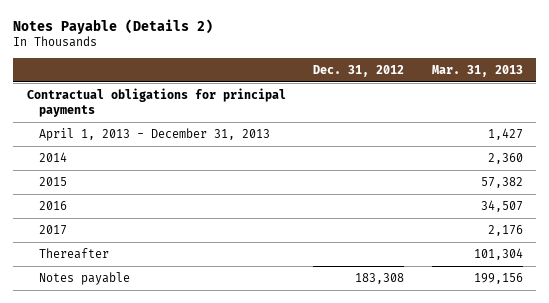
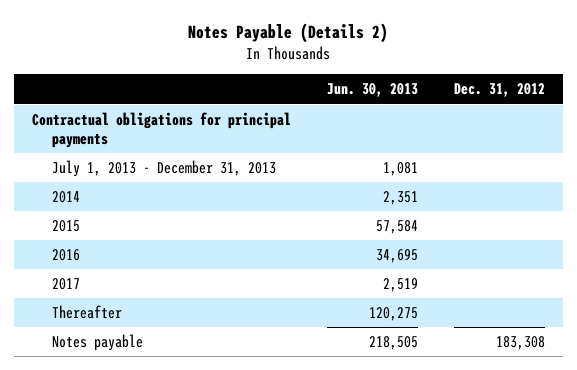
- | Dec. 31, 2012 | Mar. 31, 2013
+ | Jun. 30, 2013 | Dec. 31, 2012
- April 1, 2013 - December 31, 2013 | | 1,427
+ July 1, 2013 - December 31, 2013 | 1,081 |

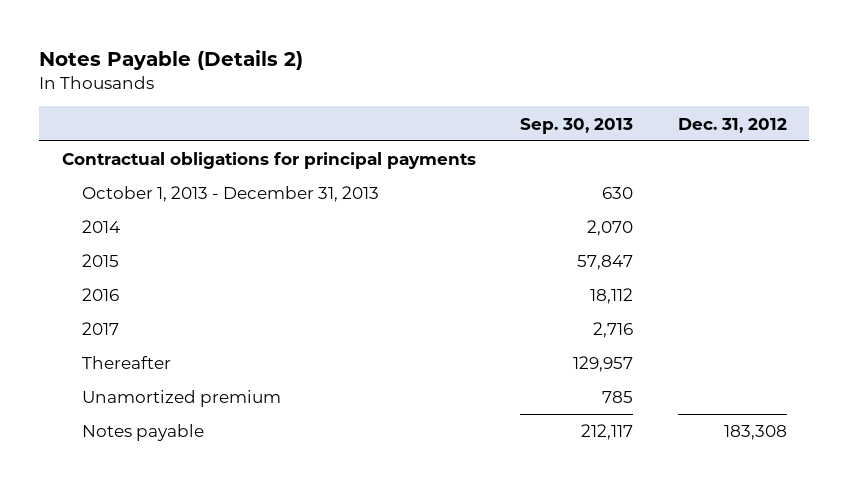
- | Jun. 30, 2013 | Dec. 31, 2012
+ | Sep. 30, 2013 | Dec. 31, 2012
- July 1, 2013 - December 31, 2013 | 1,081 |
+ October 1, 2013 - December 31, 2013 | 630 |
+ Unamortized premium | 785 |

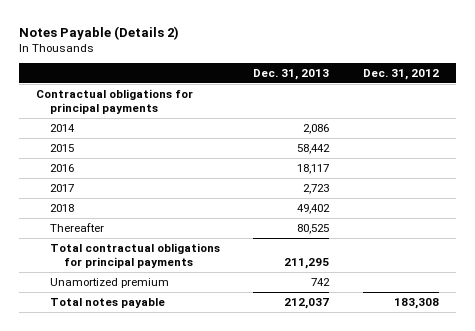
- | Sep. 30, 2013 | Dec. 31, 2012
+ | Dec. 31, 2013 | Dec. 31, 2012
- October 1, 2013 - December 31, 2013 | 630 |
+ 2018 | 49,402 |
+ Total contractual obligations for principal payments | 211,295 |
- Notes payable | 212,117 | 183,308
+ Total notes payable | 212,037 | 183,308

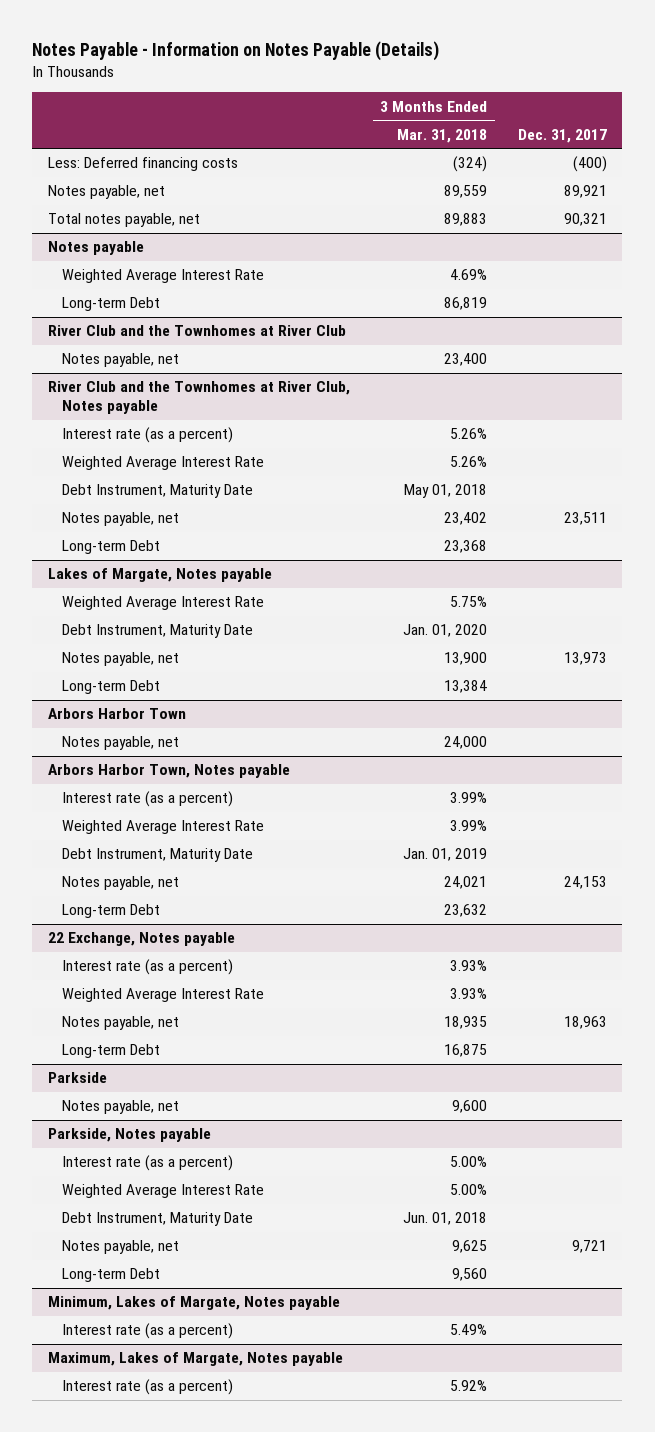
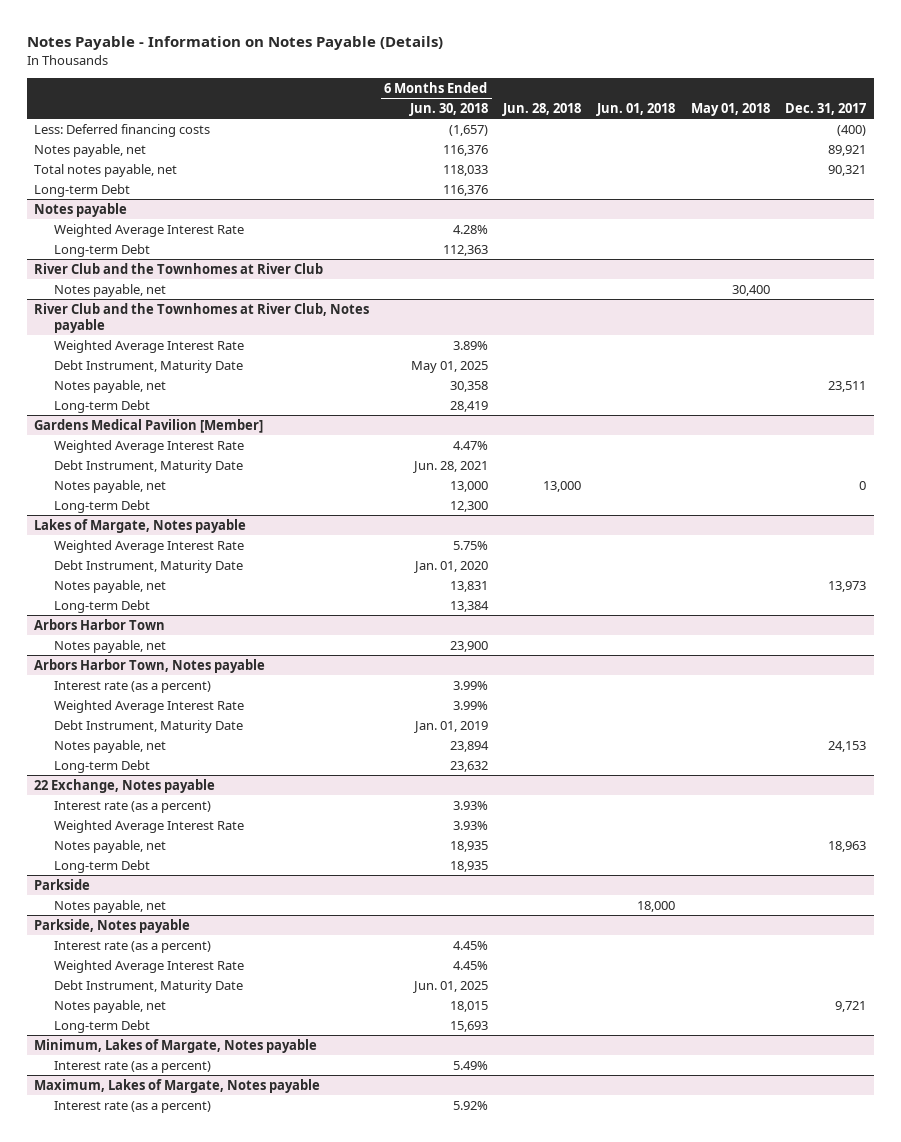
- | 3 Months Ended Mar. 31, 2018 | Dec. 31, 2017
+ | 6 Months Ended Jun. 30, 2018 | Jun. 28, 2018 | Jun. 01, 2018 | May 01, 2018 | Dec. 31, 2017
+ Long-term Debt | 116,376 | | | |
@ River Club and the Townhomes at River Club, Notes payable
- Interest rate (as a percent) | 5.26% |
+ Gardens Medical Pavilion [Member]
+ Weighted Average Interest Rate | 4.47% | | | |
+ Debt Instrument, Maturity Date | Jun. 28, 2021 | | | |
+ Notes payable, net | 13,000 | 13,000 | | | 0
+ Long-term Debt | 12,300 | | | |

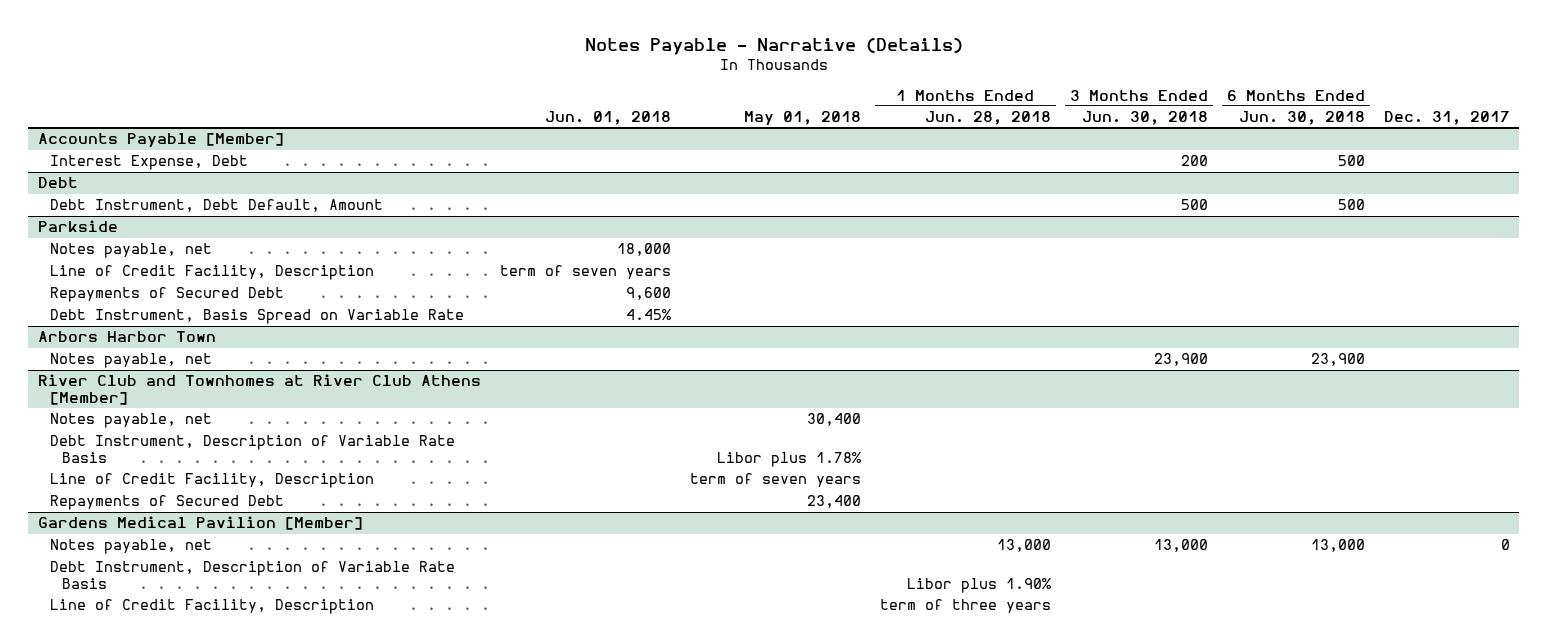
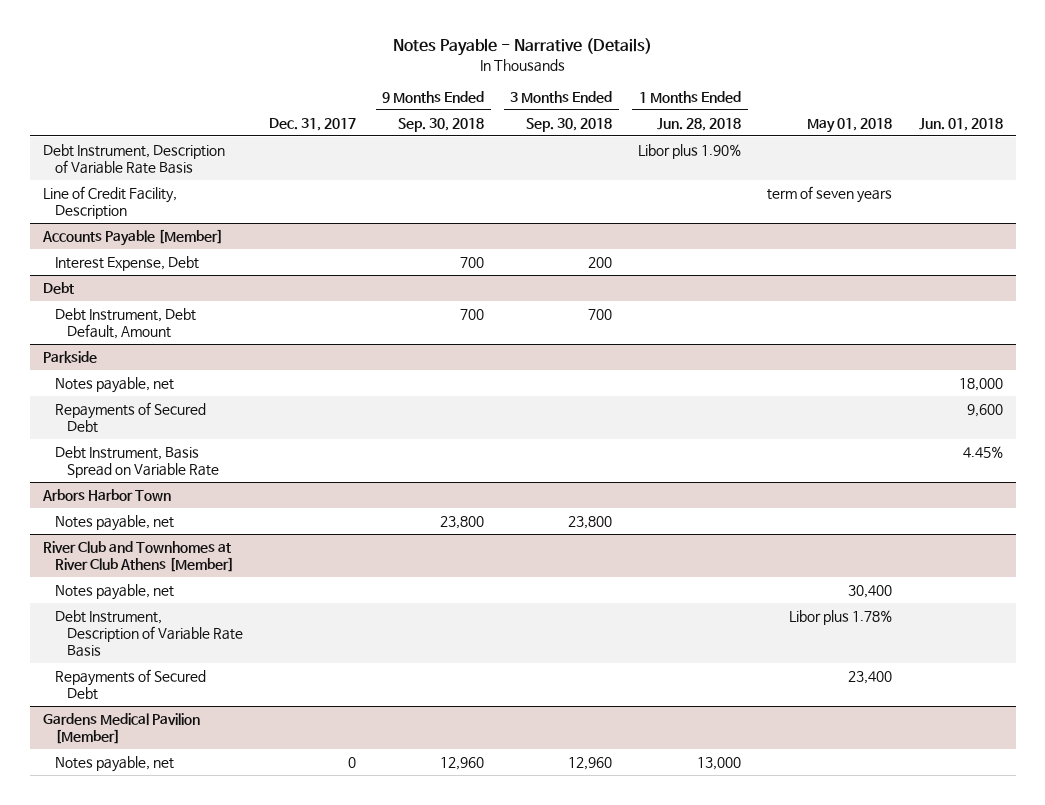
- | Jun. 01, 2018 | May 01, 2018 | 1 Months Ended Jun. 28, 2018 | 3 Months Ended Jun. 30, 2018 | 6 Months Ended Jun. 30, 2018 | Dec. 31, 2017
+ | Dec. 31, 2017 | 9 Months Ended Sep. 30, 2018 | 3 Months Ended Sep. 30, 2018 | 1 Months Ended Jun. 28, 2018 | May 01, 2018 | Jun. 01, 2018
+ Debt Instrument, Description of Variable Rate Basis | | | | Libor plus 1.90% | |
+ Line of Credit Facility, Description | | | | | term of seven years |
@ Parkside
- Line of Credit Facility, Description | term of seven years | | | | |
@ River Club and Townhomes at River Club Athens [Member]
- Line of Credit Facility, Description | | term of seven years | | | |
@ Gardens Medical Pavilion [Member]
- Debt Instrument, Description of Variable Rate Basis | | | Libor plus 1.90% | | |
- Line of Credit Facility, Description | | | term of three years | | |

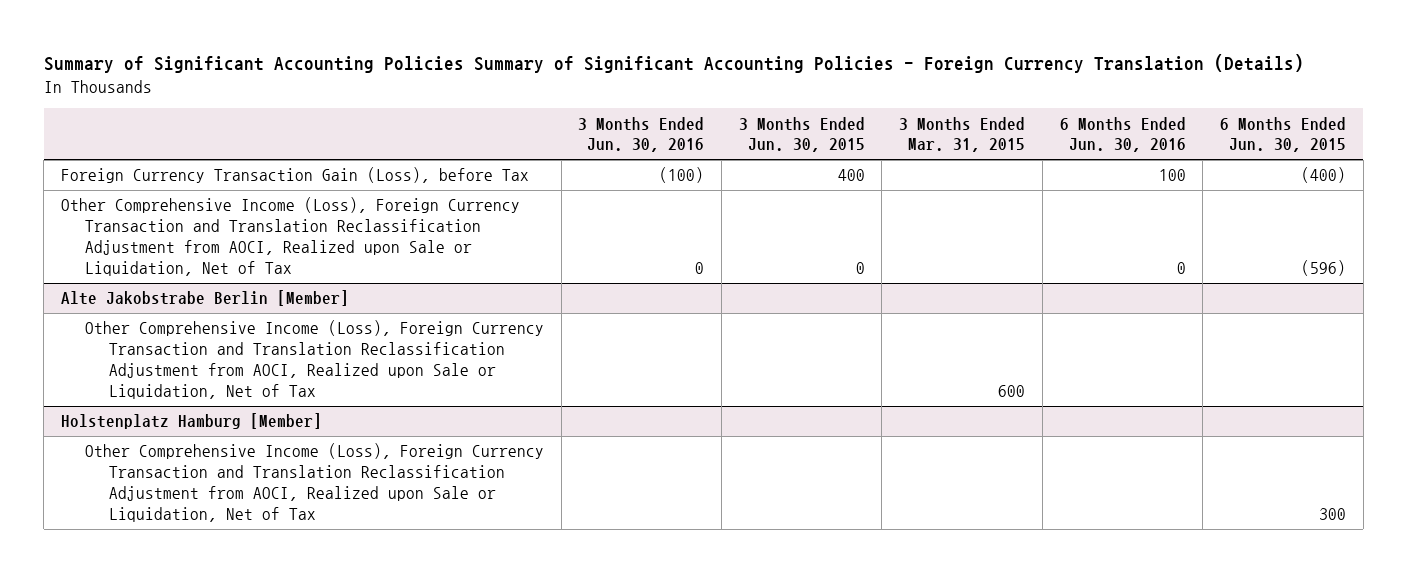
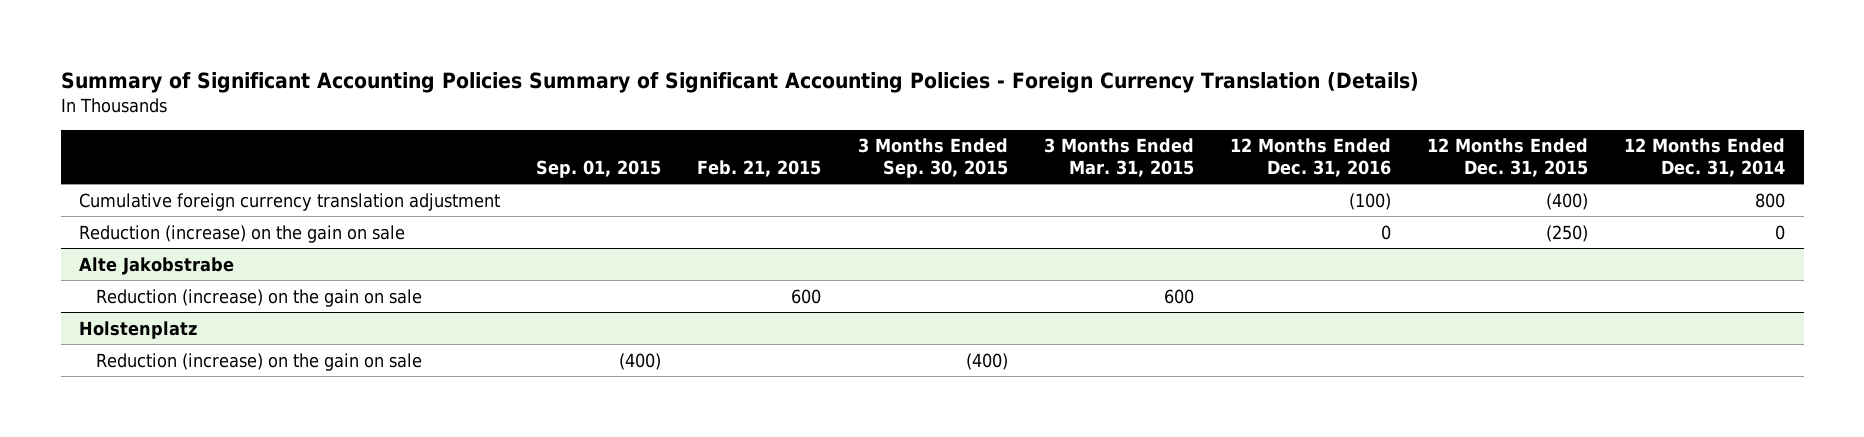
- | 3 Months Ended Jun. 30, 2016 | 3 Months Ended Jun. 30, 2015 | 3 Months Ended Mar. 31, 2015 | 6 Months Ended Jun. 30, 2016 | 6 Months Ended Jun. 30, 2015
+ | Sep. 01, 2015 | Feb. 21, 2015 | 3 Months Ended Sep. 30, 2015 | 3 Months Ended Mar. 31, 2015 | 12 Months Ended Dec. 31, 2016 | 12 Months Ended Dec. 31, 2015 | 12 Months Ended Dec. 31, 2014
- Foreign Currency Transaction Gain (Loss), before Tax | (100) | 400 | | 100 | (400)
- Other Comprehensive Income (Loss), Foreign Currency Transaction and Translation Reclassification Adjustment from AOCI, Realized upon Sale or Liquidation, Net of Tax | 0 | 0 | | 0 | (596)
- Alte Jakobstrabe Berlin [Member]
- Other Comprehensive Income (Loss), Foreign Currency Transaction and Translation Reclassification Adjustment from AOCI, Realized upon Sale or Liquidation, Net of Tax | | | 600 | |
- Holstenplatz Hamburg [Member]
- Other Comprehensive Income (Loss), Foreign Currency Transaction and Translation Reclassification Adjustment from AOCI, Realized upon Sale or Liquidation, Net of Tax | | | | | 300
+ Cumulative foreign currency translation adjustment | | | | | (100) | (400) | 800
+ Reduction (increase) on the gain on sale | | | | | 0 | (250) | 0
+ Alte Jakobstrabe
+ Reduction (increase) on the gain on sale | | 600 | | 600 | | |
+ Holstenplatz
+ Reduction (increase) on the gain on sale | (400) | | (400) | | | |

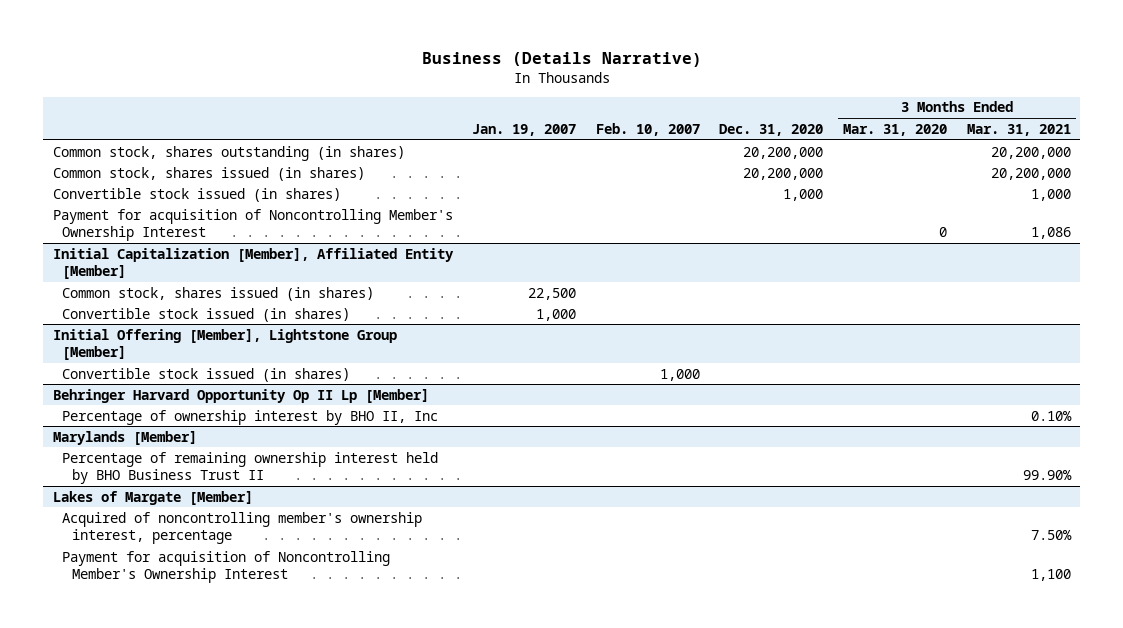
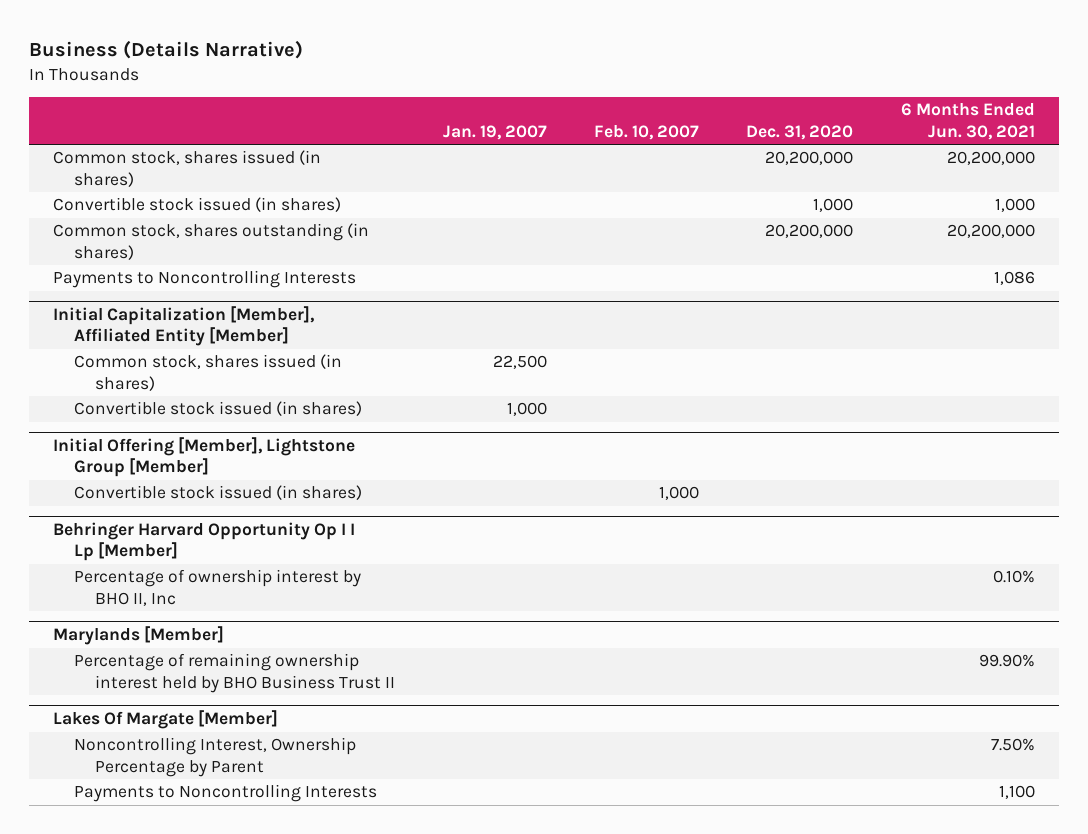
- | Jan. 19, 2007 | Feb. 10, 2007 | Dec. 31, 2020 | 3 Months Ended Mar. 31, 2020 | 3 Months Ended Mar. 31, 2021
+ | Jan. 19, 2007 | Feb. 10, 2007 | Dec. 31, 2020 | 6 Months Ended Jun. 30, 2021
- Payment for acquisition of Noncontrolling Member's Ownership Interest | | | | 0 | 1,086
moved down: Common stock, shares outstanding (in shares) | | | 20,200,000 | 20,200,000
+ Payments to Noncontrolling Interests | | | | 1,086
- Behringer Harvard Opportunity Op II Lp [Member]
+ Behringer Harvard Opportunity Op I I Lp [Member]
- Lakes of Margate [Member]
- Acquired of noncontrolling member's ownership interest, percentage | | | | | 7.50%
- Payment for acquisition of Noncontrolling Member's Ownership Interest | | | | | 1,100
+ Lakes Of Margate [Member]
+ Noncontrolling Interest, Ownership Percentage by Parent | | | | 7.50%
+ Payments to Noncontrolling Interests | | | | 1,100

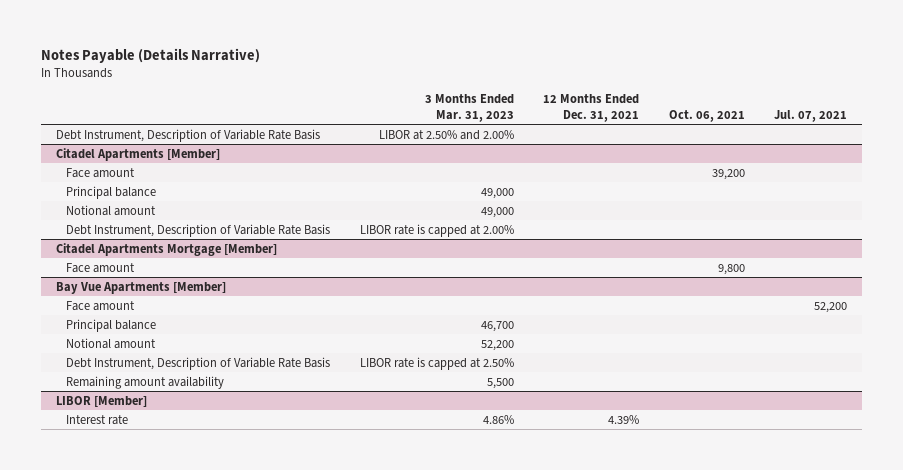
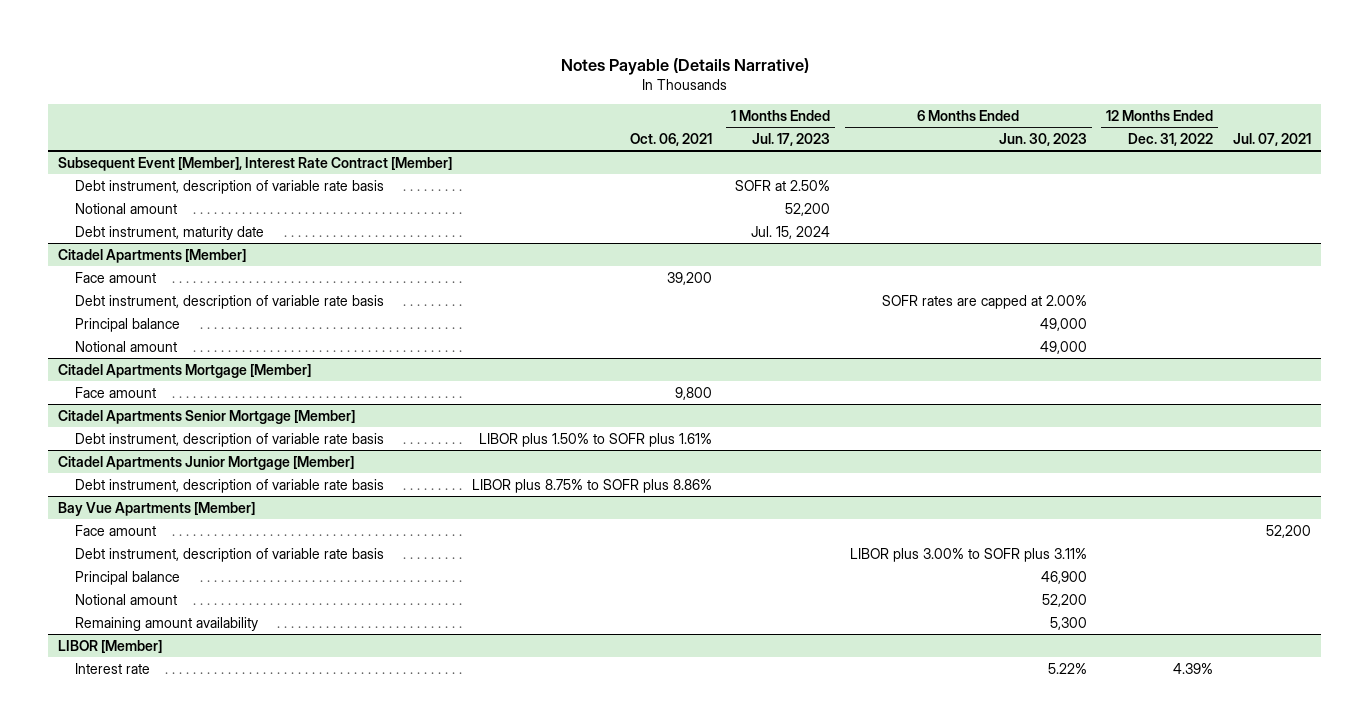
- | 3 Months Ended Mar. 31, 2023 | 12 Months Ended Dec. 31, 2021 | Oct. 06, 2021 | Jul. 07, 2021
+ | Oct. 06, 2021 | 1 Months Ended Jul. 17, 2023 | 6 Months Ended Jun. 30, 2023 | 12 Months Ended Dec. 31, 2022 | Jul. 07, 2021
- Debt Instrument, Description of Variable Rate Basis | LIBOR at 2.50% and 2.00% | | |
+ Subsequent Event [Member], Interest Rate Contract [Member]
+ Debt instrument, description of variable rate basis | | SOFR at 2.50% | | |
+ Notional amount | | 52,200 | | |
+ Debt instrument, maturity date | | Jul. 15, 2024 | | |
@ Citadel Apartments [Member]
+ Debt instrument, description of variable rate basis | | | SOFR rates are capped at 2.00% | |
- Debt Instrument, Description of Variable Rate Basis | LIBOR rate is capped at 2.00% | | |
+ Citadel Apartments Senior Mortgage [Member]
+ Debt instrument, description of variable rate basis | LIBOR plus 1.50% to SOFR plus 1.61% | | | |
+ Citadel Apartments Junior Mortgage [Member]
+ Debt instrument, description of variable rate basis | LIBOR plus 8.75% to SOFR plus 8.86% | | | |
@ Bay Vue Apartments [Member]
+ Debt instrument, description of variable rate basis | | | LIBOR plus 3.00% to SOFR plus 3.11% | |
- Debt Instrument, Description of Variable Rate Basis | LIBOR rate is capped at 2.50% | | |

